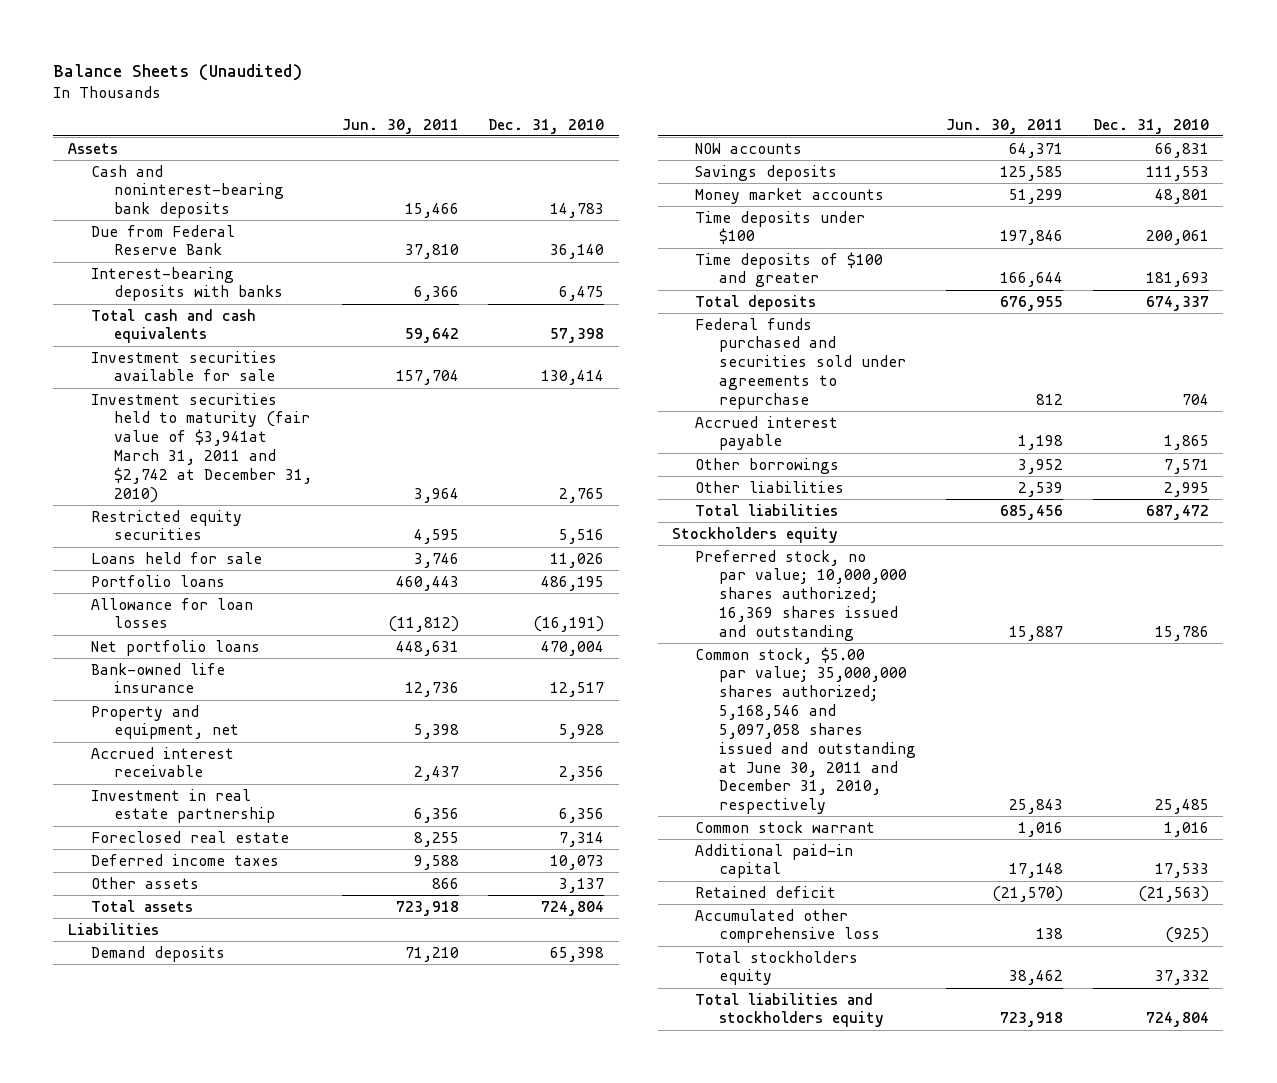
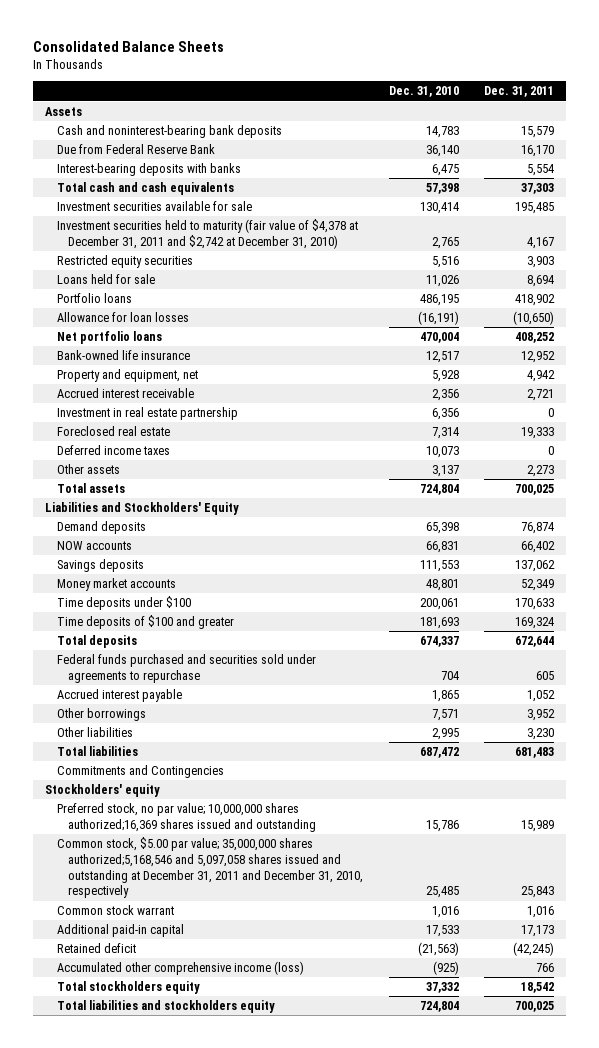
- Balance Sheets (Unaudited)
+ Consolidated Balance Sheets
- | Jun. 30, 2011 | Dec. 31, 2010
+ | Dec. 31, 2010 | Dec. 31, 2011
- Investment securities held to maturity (fair value of $3,941at March 31, 2011 and $2,742 at December 31, 2010) | 3,964 | 2,765
+ Investment securities held to maturity (fair value of $4,378 at December 31, 2011 and $2,742 at December 31, 2010) | 2,765 | 4,167
- Liabilities
+ Liabilities and Stockholders' Equity
- Stockholders equity
- Preferred stock, no par value; 10,000,000 shares authorized; 16,369 shares issued and outstanding | 15,887 | 15,786
- Common stock, $5.00 par value; 35,000,000 shares authorized; 5,168,546 and 5,097,058 shares issued and outstanding at June 30, 2011 and December 31, 2010, respectively | 25,843 | 25,485
+ Commitments and Contingencies
+ Stockholders' equity
+ Preferred stock, no par value; 10,000,000 shares authorized;16,369 shares issued and outstanding | 15,786 | 15,989
+ Common stock, $5.00 par value; 35,000,000 shares authorized;5,168,546 and 5,097,058 shares issued and outstanding at December 31, 2011 and December 31, 2010, respectively | 25,485 | 25,843
- Accumulated other comprehensive loss | 138 | (925)
+ Accumulated other comprehensive income (loss) | (925) | 766

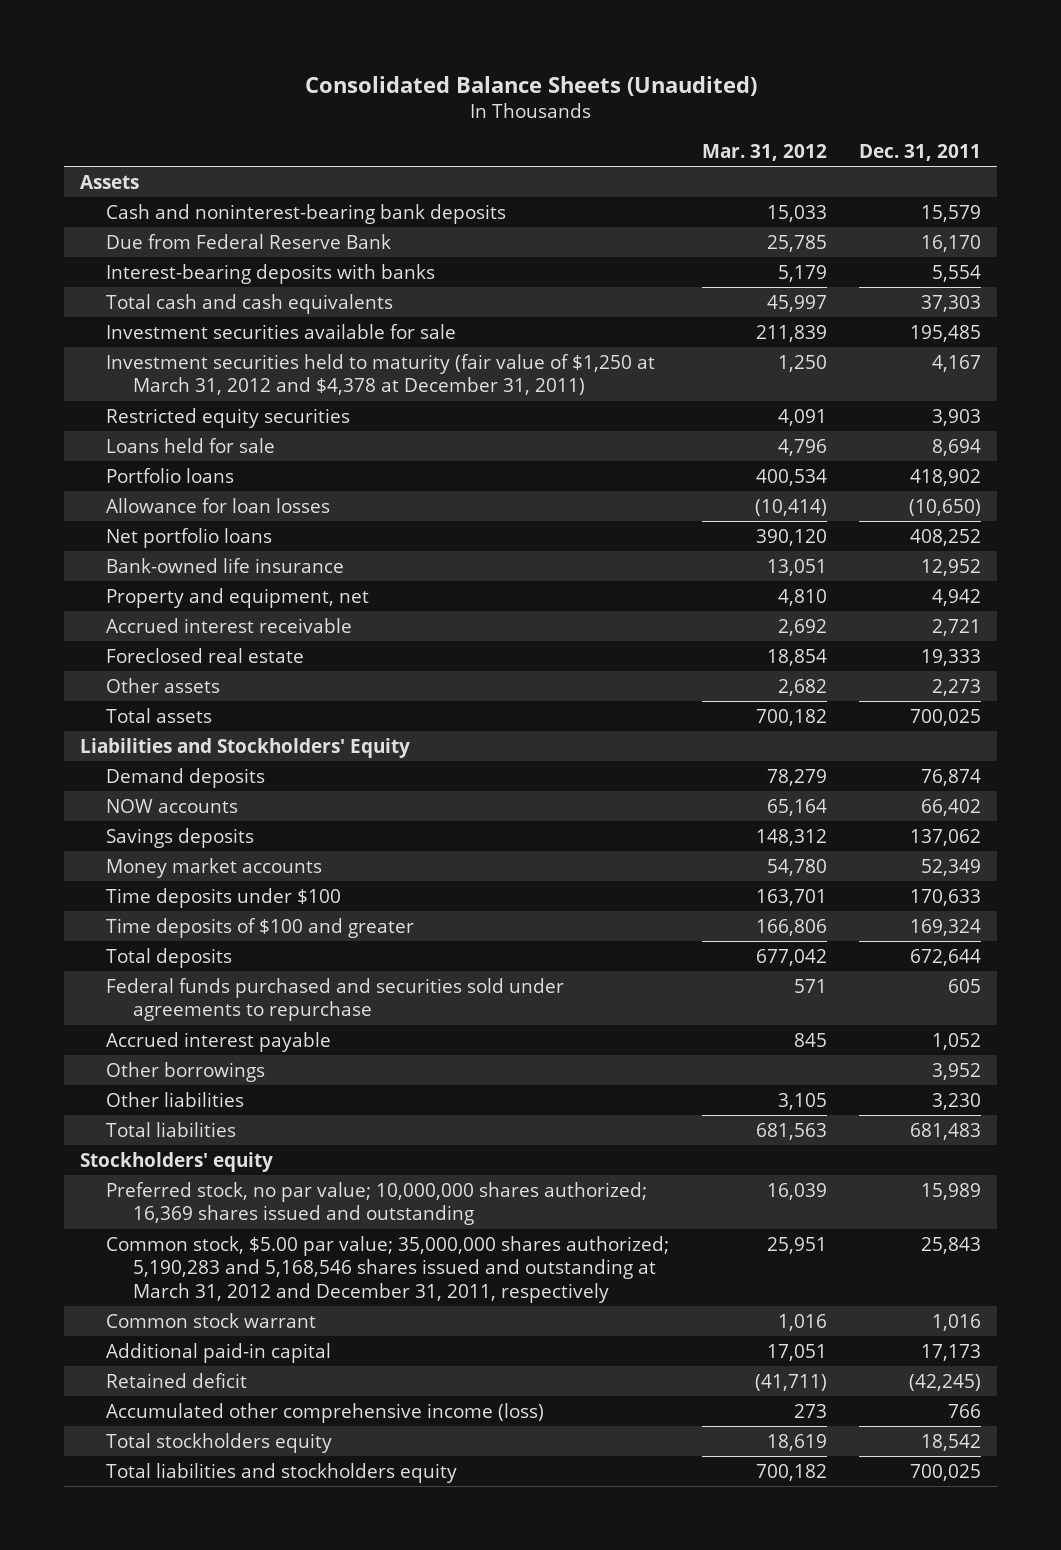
- Consolidated Balance Sheets
+ Consolidated Balance Sheets (Unaudited)
- | Dec. 31, 2010 | Dec. 31, 2011
+ | Mar. 31, 2012 | Dec. 31, 2011
- Investment securities held to maturity (fair value of $4,378 at December 31, 2011 and $2,742 at December 31, 2010) | 2,765 | 4,167
+ Investment securities held to maturity (fair value of $1,250 at March 31, 2012 and $4,378 at December 31, 2011) | 1,250 | 4,167
- Investment in real estate partnership | 6,356 | 0
- Deferred income taxes | 10,073 | 0
- Commitments and Contingencies
- Preferred stock, no par value; 10,000,000 shares authorized;16,369 shares issued and outstanding | 15,786 | 15,989
- Common stock, $5.00 par value; 35,000,000 shares authorized;5,168,546 and 5,097,058 shares issued and outstanding at December 31, 2011 and December 31, 2010, respectively | 25,485 | 25,843
+ Preferred stock, no par value; 10,000,000 shares authorized; 16,369 shares issued and outstanding | 16,039 | 15,989
+ Common stock, $5.00 par value; 35,000,000 shares authorized; 5,190,283 and 5,168,546 shares issued and outstanding at March 31, 2012 and December 31, 2011, respectively | 25,951 | 25,843

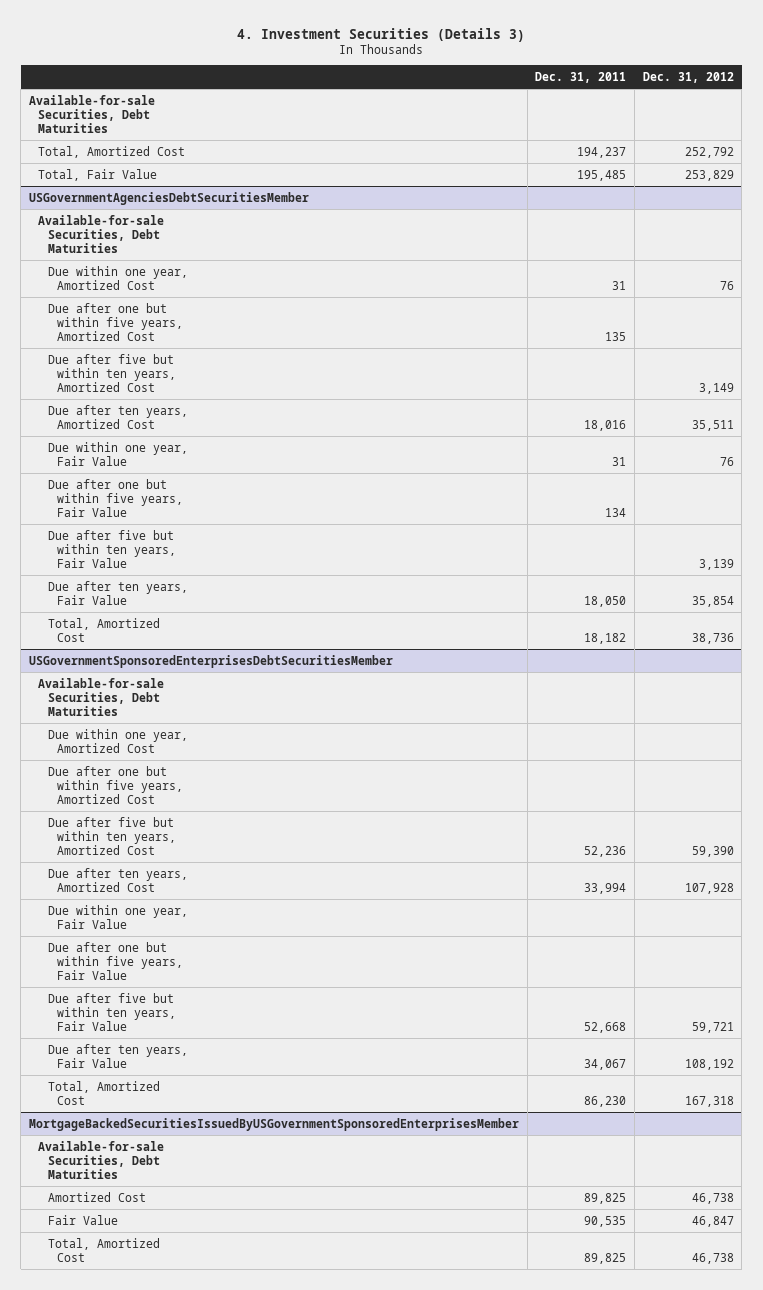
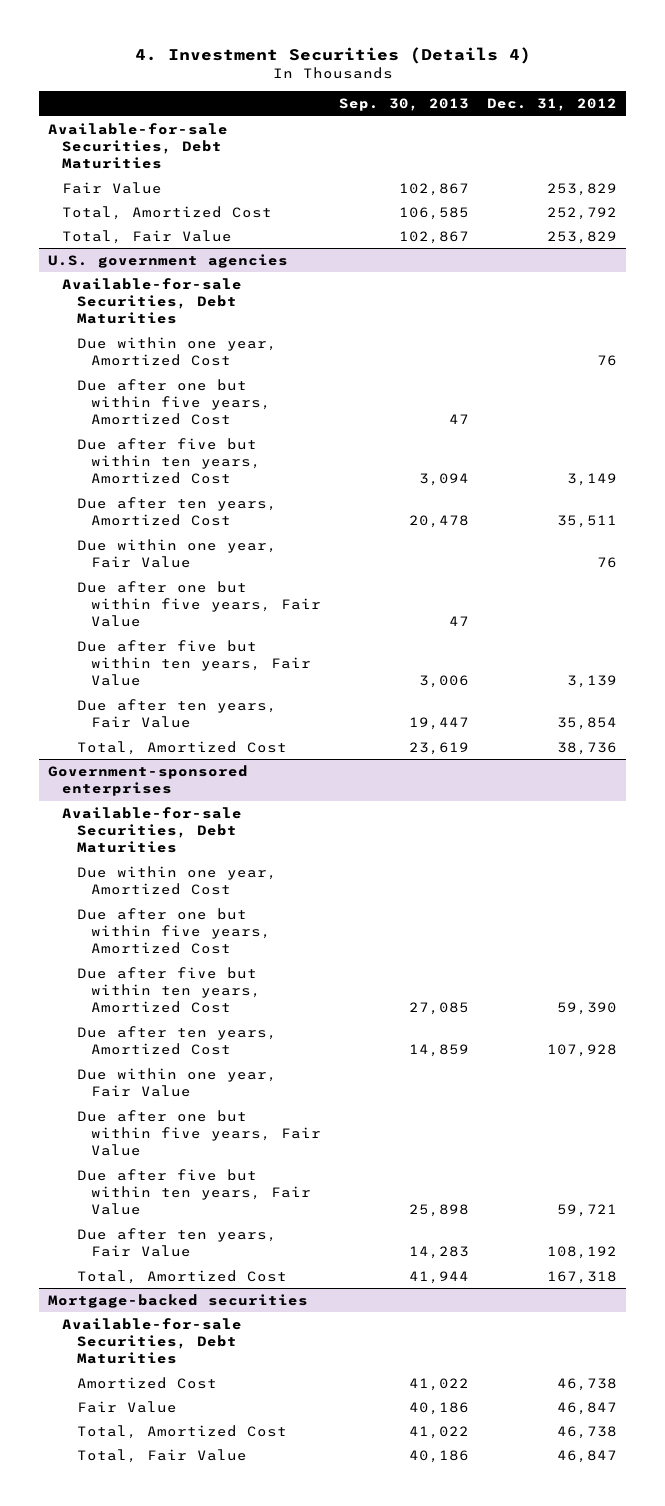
- 4. Investment Securities (Details 3)
+ 4. Investment Securities (Details 4)
- | Dec. 31, 2011 | Dec. 31, 2012
+ | Sep. 30, 2013 | Dec. 31, 2012
+ Fair Value | 102,867 | 253,829
- USGovernmentAgenciesDebtSecuritiesMember
+ U.S. government agencies
- USGovernmentSponsoredEnterprisesDebtSecuritiesMember
+ Government-sponsored enterprises
- MortgageBackedSecuritiesIssuedByUSGovernmentSponsoredEnterprisesMember
+ Mortgage-backed securities
+ Total, Fair Value | 40,186 | 46,847

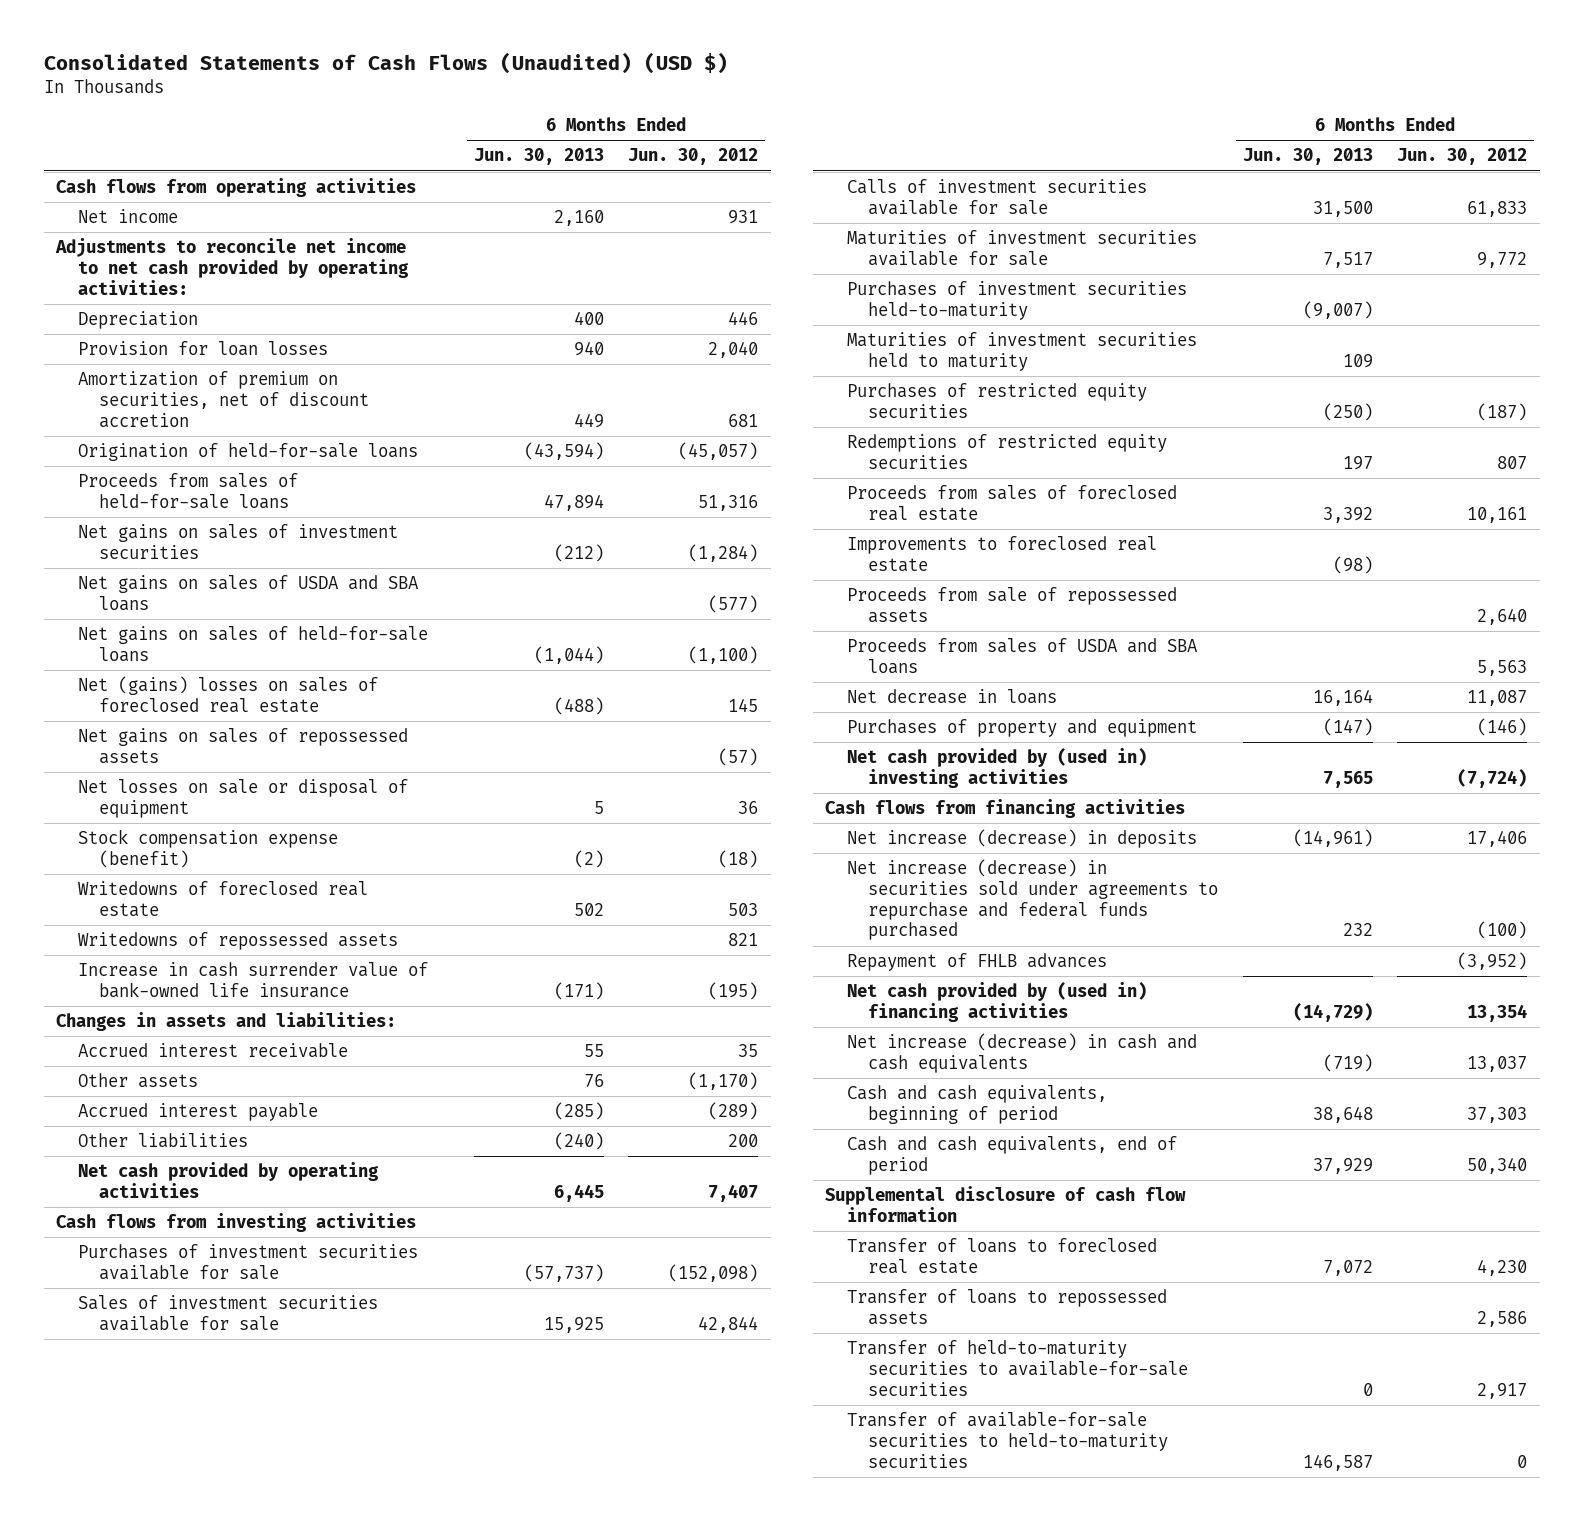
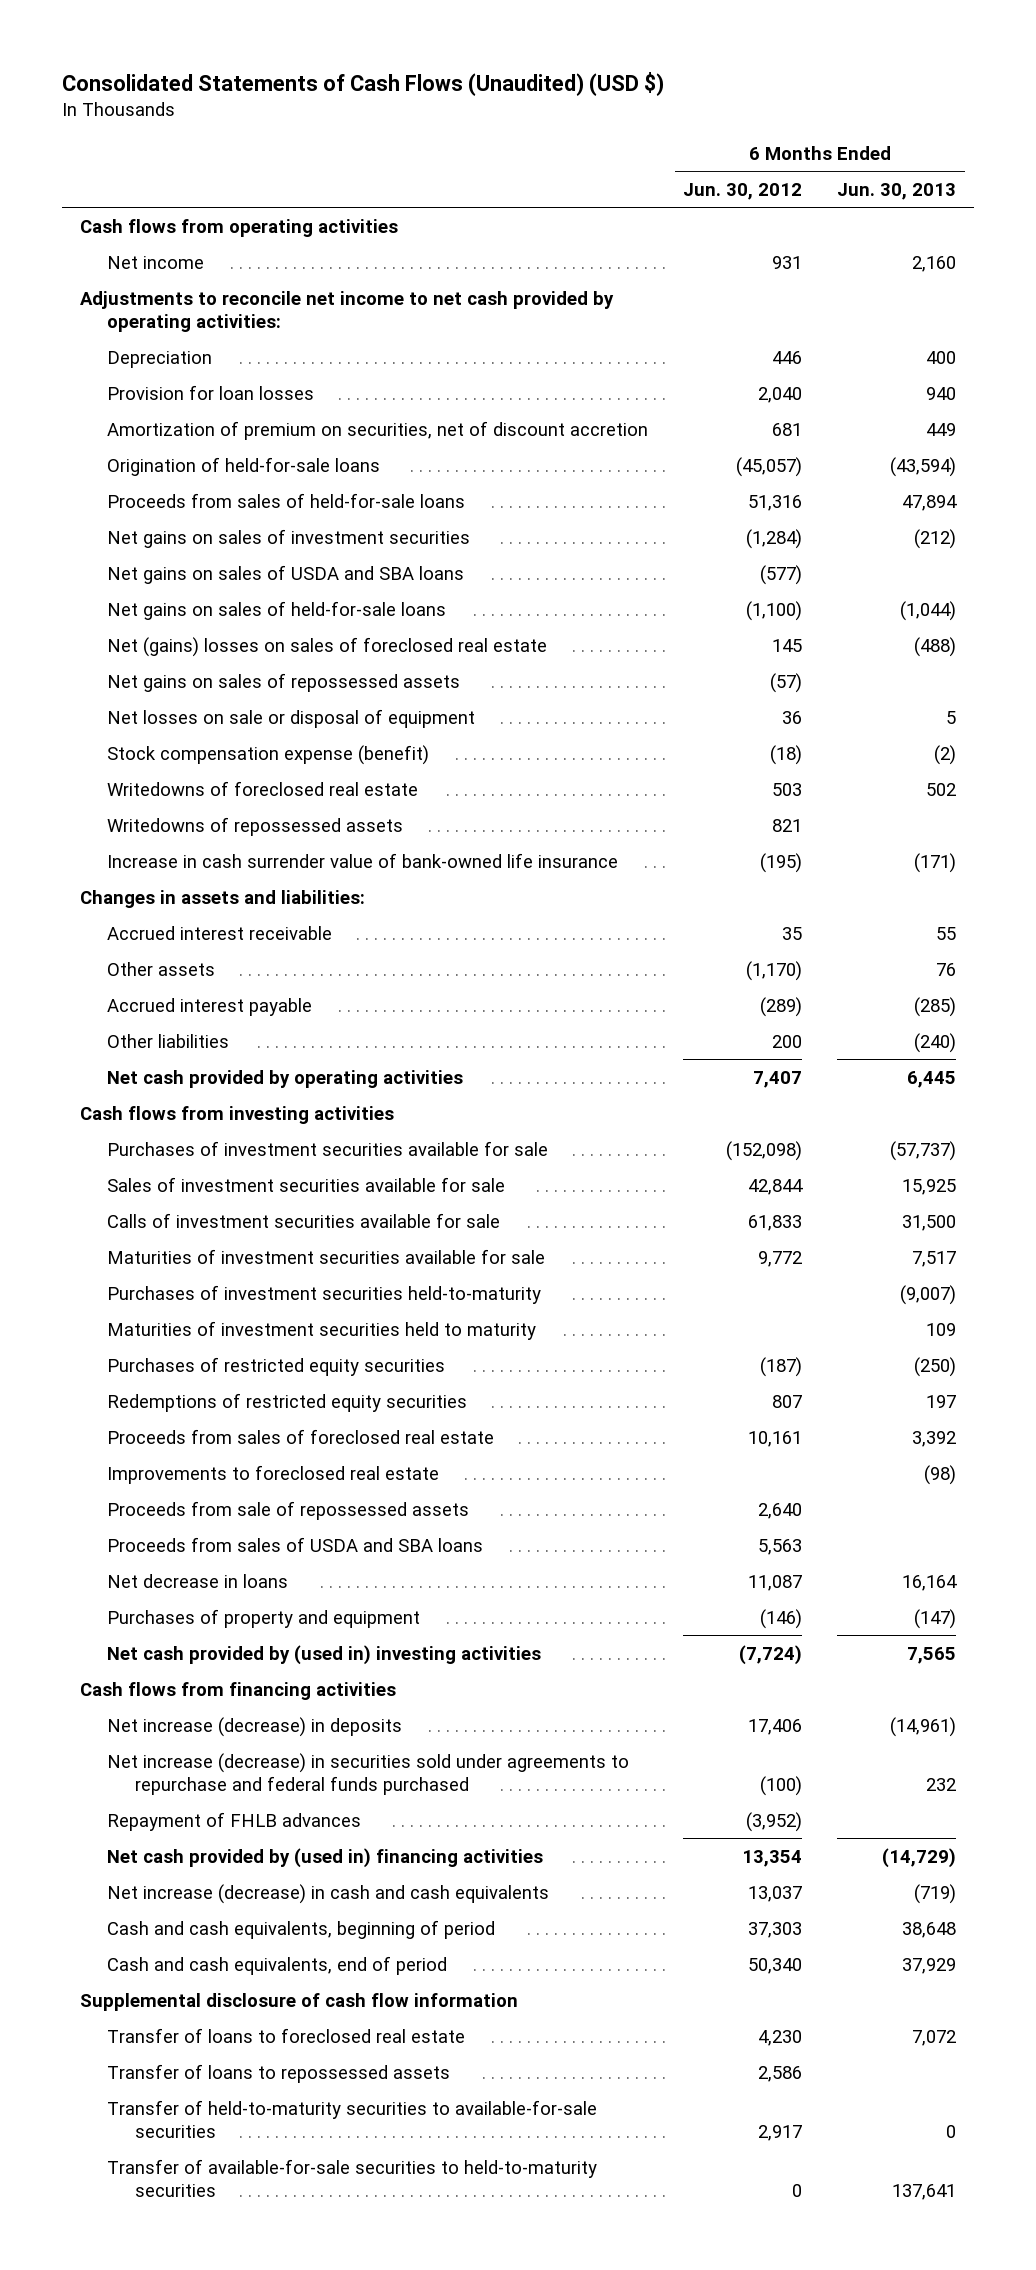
- | 6 Months Ended Jun. 30, 2013 | 6 Months Ended Jun. 30, 2012
+ | 6 Months Ended Jun. 30, 2012 | 6 Months Ended Jun. 30, 2013
- Transfer of available-for-sale securities to held-to-maturity securities | 146,587 | 0
+ Transfer of available-for-sale securities to held-to-maturity securities | 0 | 137,641

